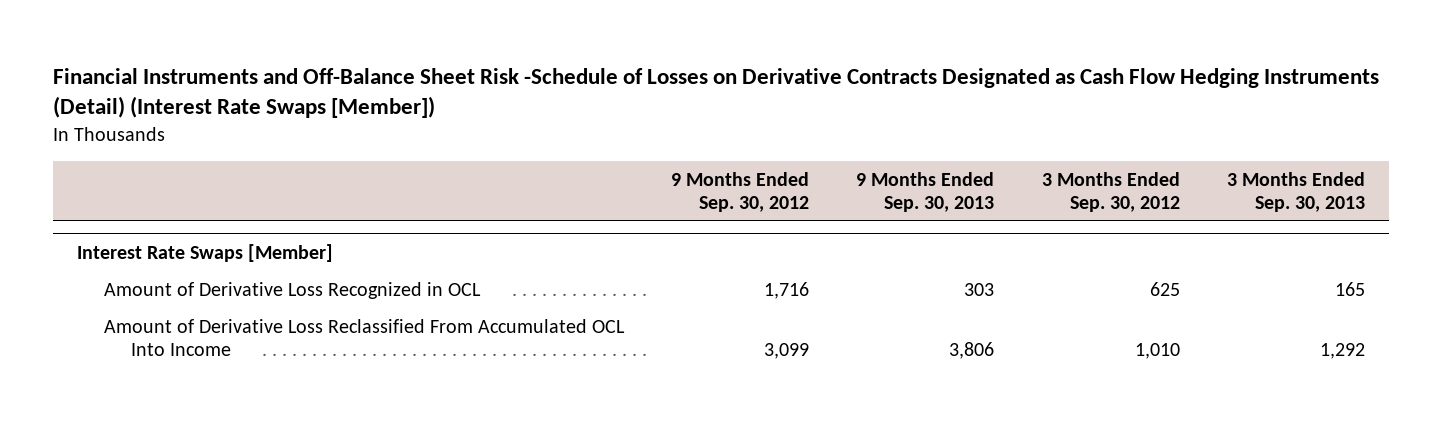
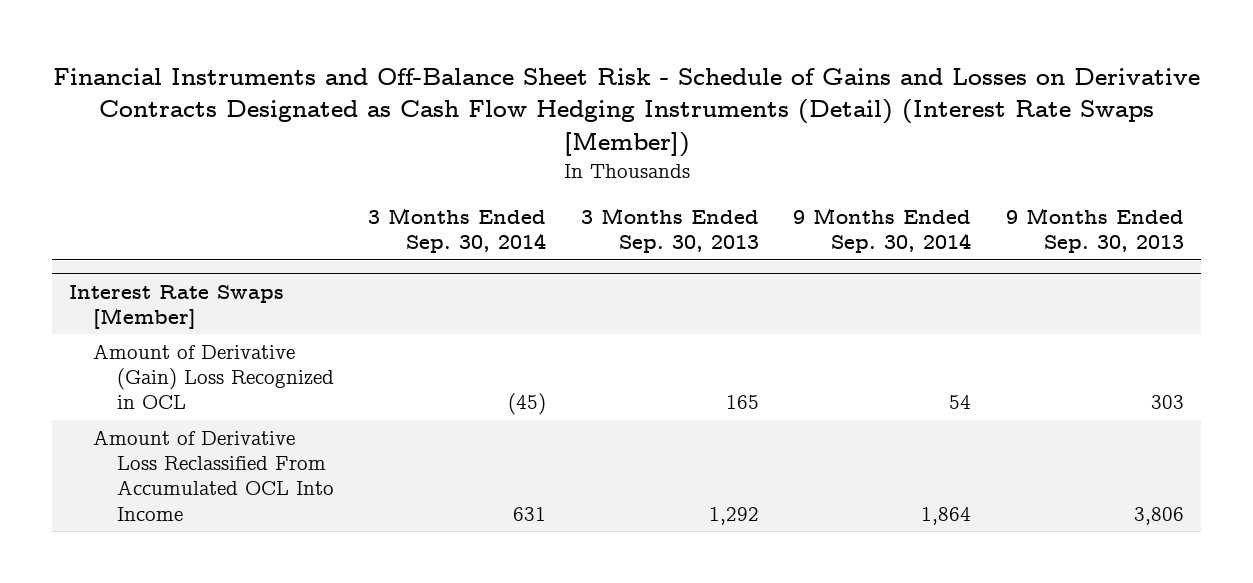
- Financial Instruments and Off-Balance Sheet Risk -Schedule of Losses on Derivative Contracts Designated as Cash Flow Hedging Instruments (Detail) (Interest Rate Swaps [Member])
+ Financial Instruments and Off-Balance Sheet Risk - Schedule of Gains and Losses on Derivative Contracts Designated as Cash Flow Hedging Instruments (Detail) (Interest Rate Swaps [Member])
- | 9 Months Ended Sep. 30, 2012 | 9 Months Ended Sep. 30, 2013 | 3 Months Ended Sep. 30, 2012 | 3 Months Ended Sep. 30, 2013
+ | 3 Months Ended Sep. 30, 2014 | 3 Months Ended Sep. 30, 2013 | 9 Months Ended Sep. 30, 2014 | 9 Months Ended Sep. 30, 2013
@ Interest Rate Swaps [Member]
- Amount of Derivative Loss Recognized in OCL | 1,716 | 303 | 625 | 165
+ Amount of Derivative (Gain) Loss Recognized in OCL | (45) | 165 | 54 | 303

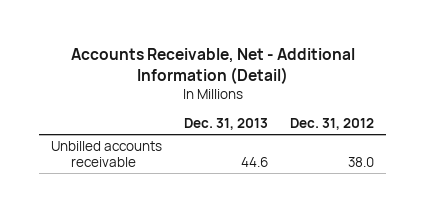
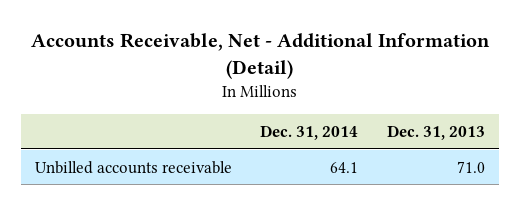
- | Dec. 31, 2013 | Dec. 31, 2012
+ | Dec. 31, 2014 | Dec. 31, 2013
- Unbilled accounts receivable | 44.6 | 38.0
+ Unbilled accounts receivable | 64.1 | 71.0

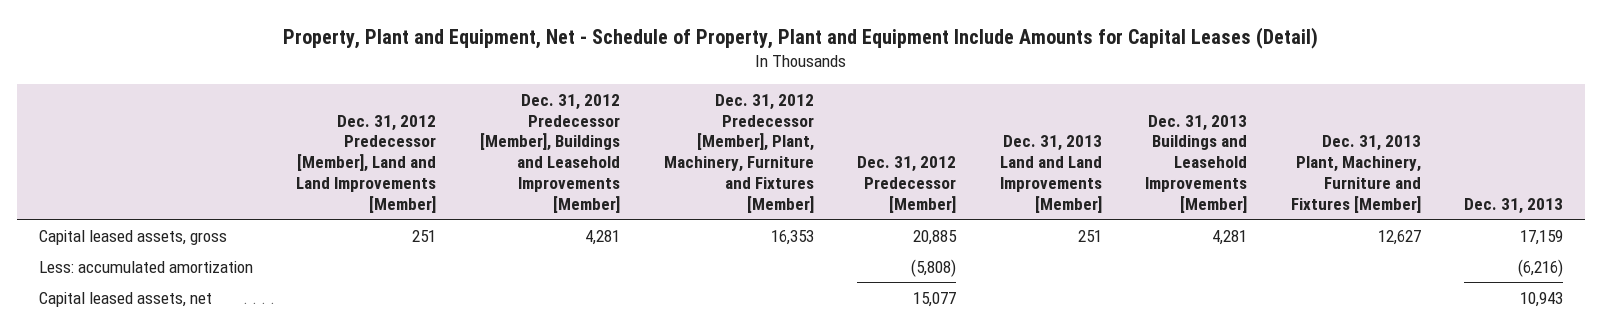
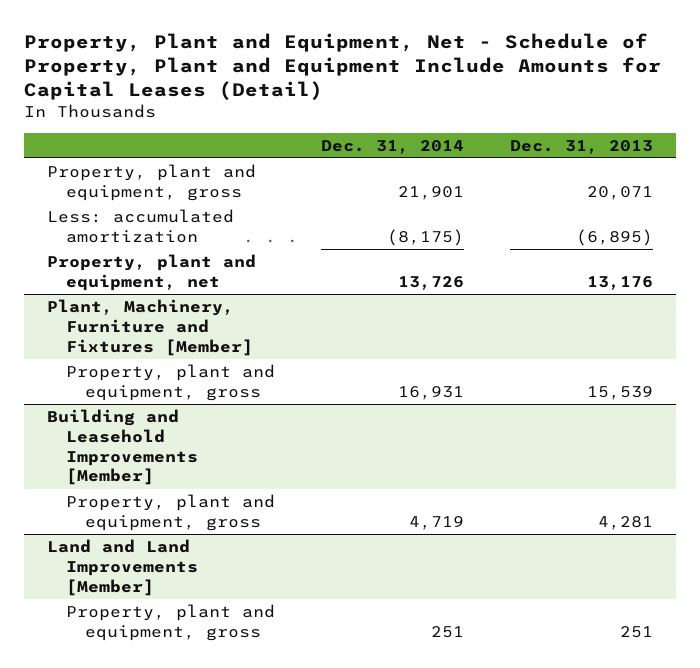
- | Dec. 31, 2012 Predecessor [Member], Land and Land Improvements [Member] | Dec. 31, 2012 Predecessor [Member], Buildings and Leasehold Improvements [Member] | Dec. 31, 2012 Predecessor [Member], Plant, Machinery, Furniture and Fixtures [Member] | Dec. 31, 2012 Predecessor [Member] | Dec. 31, 2013 Land and Land Improvements [Member] | Dec. 31, 2013 Buildings and Leasehold Improvements [Member] | Dec. 31, 2013 Plant, Machinery, Furniture and Fixtures [Member] | Dec. 31, 2013
+ | Dec. 31, 2014 | Dec. 31, 2013
- Capital leased assets, gross | 251 | 4,281 | 16,353 | 20,885 | 251 | 4,281 | 12,627 | 17,159
- Less: accumulated amortization | | | | (5,808) | | | | (6,216)
- Capital leased assets, net | | | | 15,077 | | | | 10,943
+ Property, plant and equipment, gross | 21,901 | 20,071
+ Less: accumulated amortization | (8,175) | (6,895)
+ Property, plant and equipment, net | 13,726 | 13,176
+ Plant, Machinery, Furniture and Fixtures [Member]
+ Property, plant and equipment, gross | 16,931 | 15,539
+ Building and Leasehold Improvements [Member]
+ Property, plant and equipment, gross | 4,719 | 4,281
+ Land and Land Improvements [Member]
+ Property, plant and equipment, gross | 251 | 251

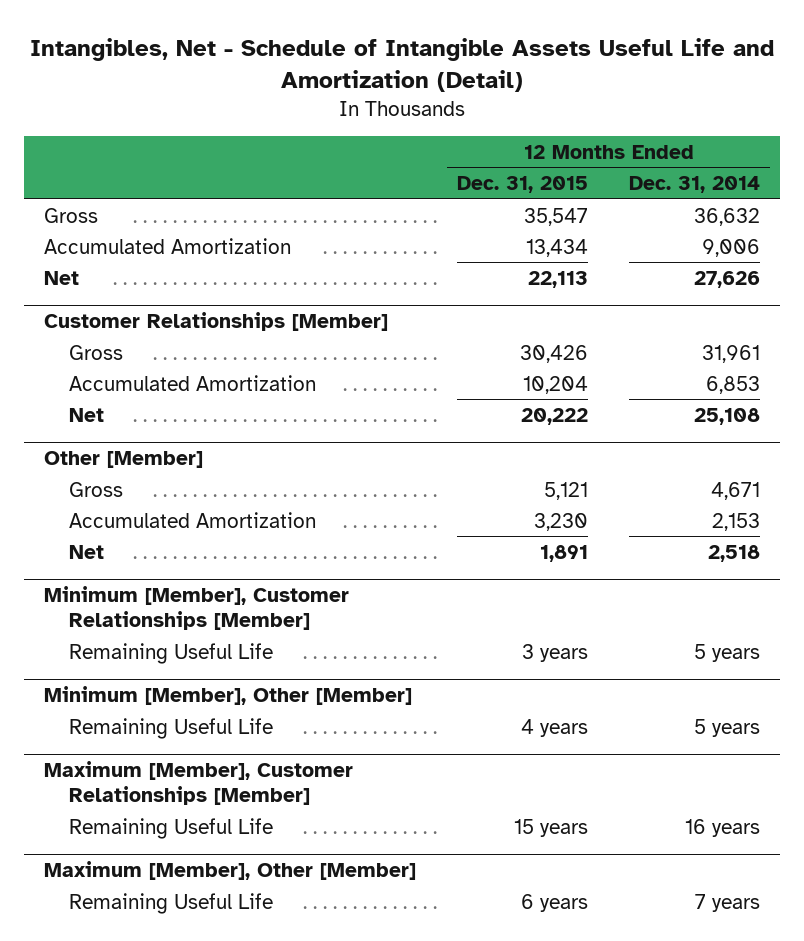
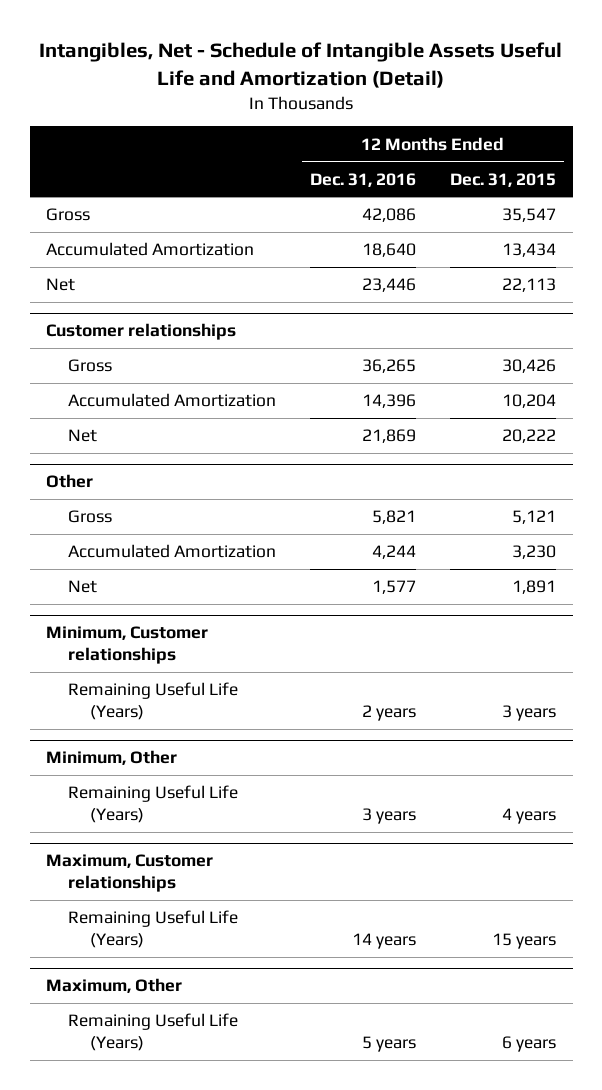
- | 12 Months Ended Dec. 31, 2015 | 12 Months Ended Dec. 31, 2014
+ | 12 Months Ended Dec. 31, 2016 | 12 Months Ended Dec. 31, 2015
- Customer Relationships [Member]
+ Customer relationships
- Other [Member]
+ Other
- Minimum [Member], Customer Relationships [Member]
- Remaining Useful Life | 3 years | 5 years
- Minimum [Member], Other [Member]
- Remaining Useful Life | 4 years | 5 years
- Maximum [Member], Customer Relationships [Member]
- Remaining Useful Life | 15 years | 16 years
- Maximum [Member], Other [Member]
- Remaining Useful Life | 6 years | 7 years
+ Minimum, Customer relationships
+ Remaining Useful Life (Years) | 2 years | 3 years
+ Minimum, Other
+ Remaining Useful Life (Years) | 3 years | 4 years
+ Maximum, Customer relationships
+ Remaining Useful Life (Years) | 14 years | 15 years
+ Maximum, Other
+ Remaining Useful Life (Years) | 5 years | 6 years

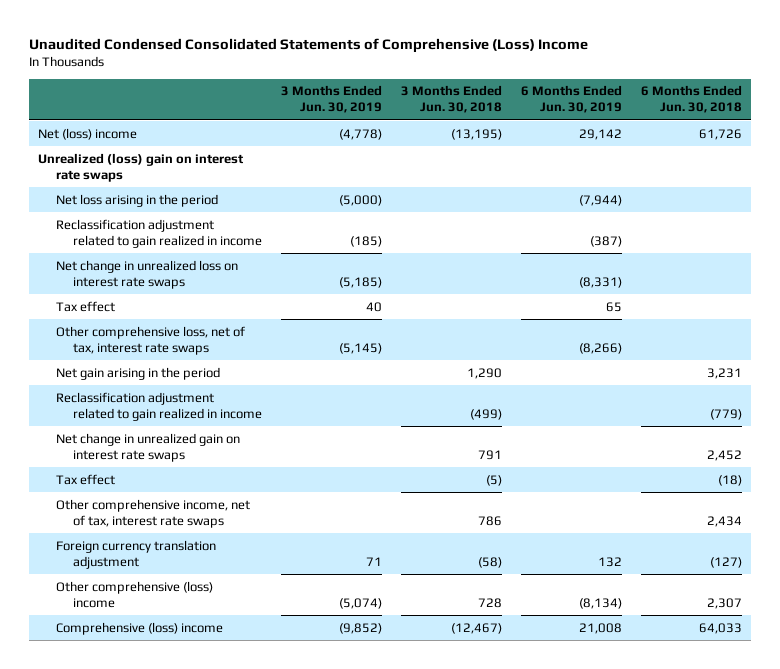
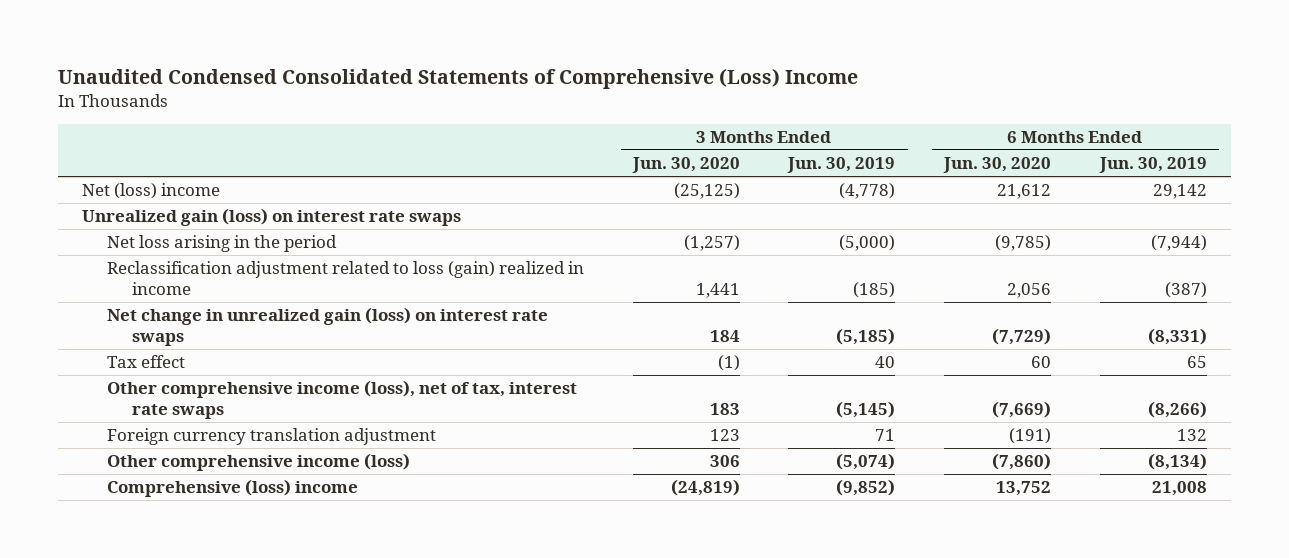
- | 3 Months Ended Jun. 30, 2019 | 3 Months Ended Jun. 30, 2018 | 6 Months Ended Jun. 30, 2019 | 6 Months Ended Jun. 30, 2018
+ | 3 Months Ended Jun. 30, 2020 | 3 Months Ended Jun. 30, 2019 | 6 Months Ended Jun. 30, 2020 | 6 Months Ended Jun. 30, 2019
- Unrealized (loss) gain on interest rate swaps
+ Unrealized gain (loss) on interest rate swaps
- Reclassification adjustment related to gain realized in income | (185) | | (387) |
- Net change in unrealized loss on interest rate swaps | (5,185) | | (8,331) |
+ Reclassification adjustment related to loss (gain) realized in income | 1,441 | (185) | 2,056 | (387)
+ Net change in unrealized gain (loss) on interest rate swaps | 184 | (5,185) | (7,729) | (8,331)
- Other comprehensive loss, net of tax, interest rate swaps | (5,145) | | (8,266) |
- Net gain arising in the period | | 1,290 | | 3,231
- Reclassification adjustment related to gain realized in income | | (499) | | (779)
- Net change in unrealized gain on interest rate swaps | | 791 | | 2,452
- Tax effect | | (5) | | (18)
- Other comprehensive income, net of tax, interest rate swaps | | 786 | | 2,434
+ Other comprehensive income (loss), net of tax, interest rate swaps | 183 | (5,145) | (7,669) | (8,266)
- Other comprehensive (loss) income | (5,074) | 728 | (8,134) | 2,307
+ Other comprehensive income (loss) | 306 | (5,074) | (7,860) | (8,134)

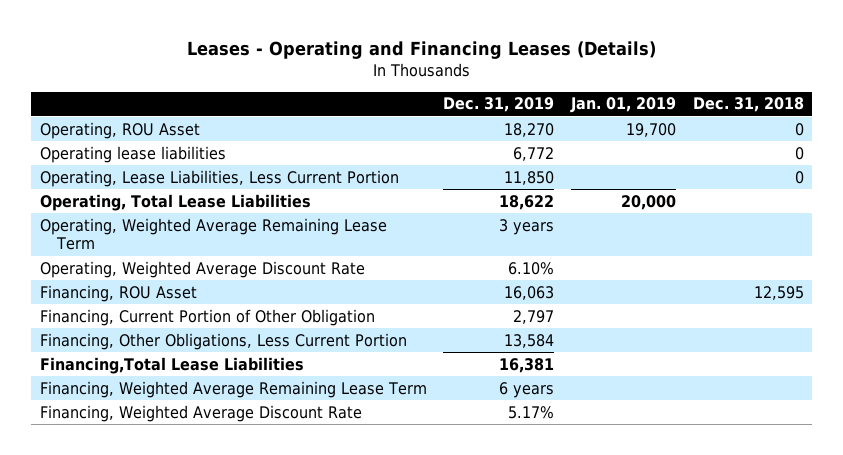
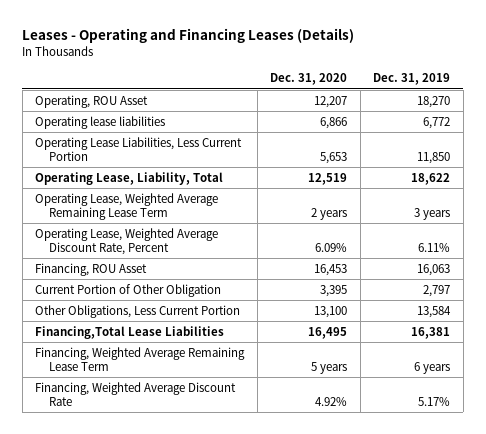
- | Dec. 31, 2019 | Jan. 01, 2019 | Dec. 31, 2018
+ | Dec. 31, 2020 | Dec. 31, 2019
- Operating, Lease Liabilities, Less Current Portion | 11,850 | | 0
- Operating, Total Lease Liabilities | 18,622 | 20,000 |
- Operating, Weighted Average Remaining Lease Term | 3 years | |
- Operating, Weighted Average Discount Rate | 6.10% | |
+ Operating Lease Liabilities, Less Current Portion | 5,653 | 11,850
+ Operating Lease, Liability, Total | 12,519 | 18,622
+ Operating Lease, Weighted Average Remaining Lease Term | 2 years | 3 years
+ Operating Lease, Weighted Average Discount Rate, Percent | 6.09% | 6.11%
- Financing, Current Portion of Other Obligation | 2,797 | |
- Financing, Other Obligations, Less Current Portion | 13,584 | |
+ Current Portion of Other Obligation | 3,395 | 2,797
+ Other Obligations, Less Current Portion | 13,100 | 13,584

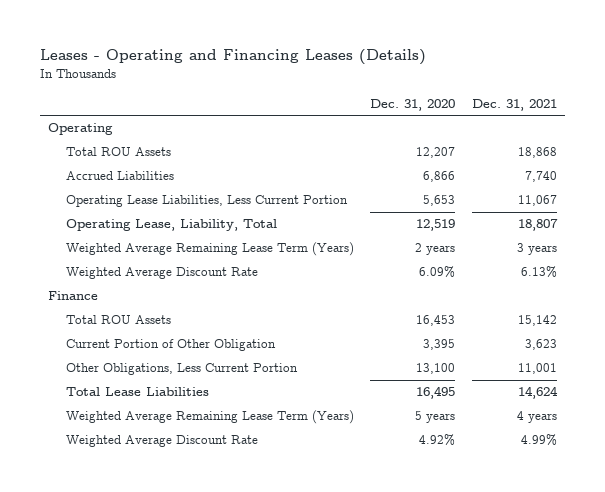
- | Dec. 31, 2020 | Dec. 31, 2019
+ | Dec. 31, 2020 | Dec. 31, 2021
- Operating, ROU Asset | 12,207 | 18,270
- Operating lease liabilities | 6,866 | 6,772
+ Operating
+ Total ROU Assets | 12,207 | 18,868
+ Accrued Liabilities | 6,866 | 7,740
- Operating Lease, Weighted Average Remaining Lease Term | 2 years | 3 years
- Operating Lease, Weighted Average Discount Rate, Percent | 6.09% | 6.11%
- Financing, ROU Asset | 16,453 | 16,063
+ Weighted Average Remaining Lease Term (Years) | 2 years | 3 years
+ Weighted Average Discount Rate | 6.09% | 6.13%
+ Finance
+ Total ROU Assets | 16,453 | 15,142
- Financing,Total Lease Liabilities | 16,495 | 16,381
- Financing, Weighted Average Remaining Lease Term | 5 years | 6 years
- Financing, Weighted Average Discount Rate | 4.92% | 5.17%
+ Total Lease Liabilities | 16,495 | 14,624
+ Weighted Average Remaining Lease Term (Years) | 5 years | 4 years
+ Weighted Average Discount Rate | 4.92% | 4.99%

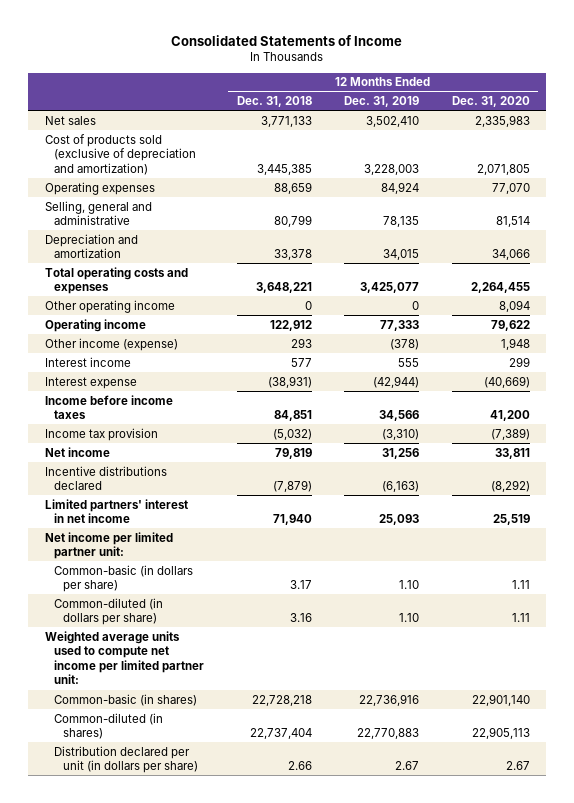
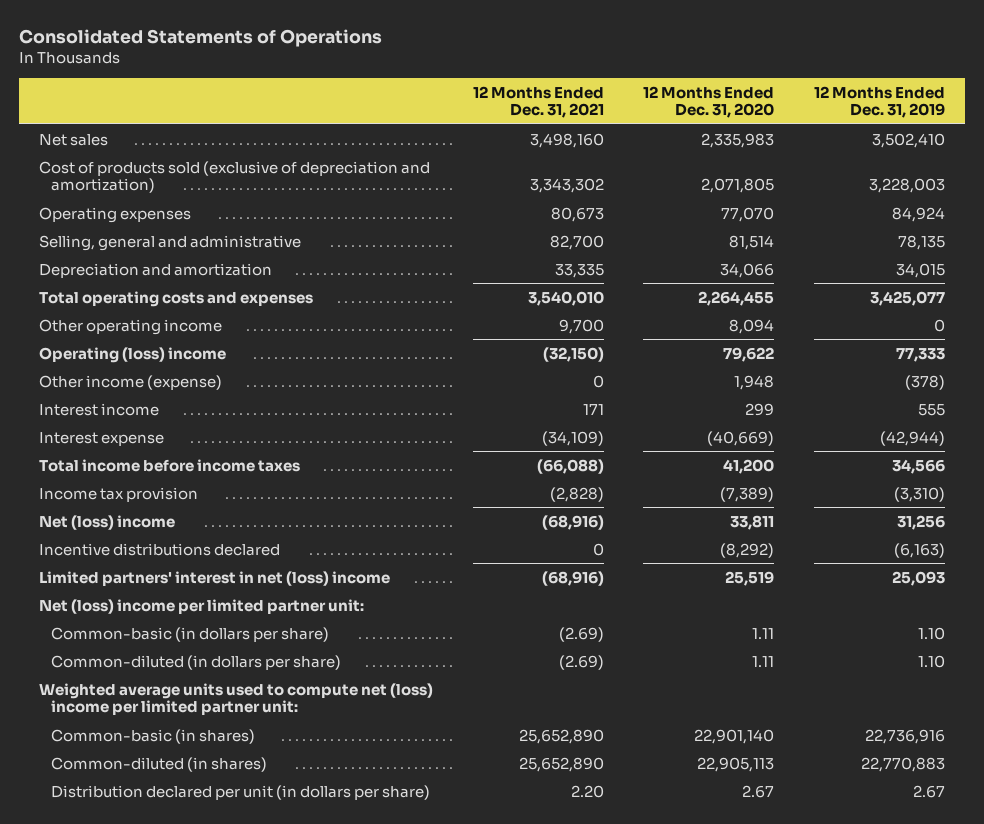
- Consolidated Statements of Income
+ Consolidated Statements of Operations
- | 12 Months Ended Dec. 31, 2018 | 12 Months Ended Dec. 31, 2019 | 12 Months Ended Dec. 31, 2020
+ | 12 Months Ended Dec. 31, 2021 | 12 Months Ended Dec. 31, 2020 | 12 Months Ended Dec. 31, 2019
- Operating income | 122,912 | 77,333 | 79,622
+ Operating (loss) income | (32,150) | 79,622 | 77,333
- Income before income taxes | 84,851 | 34,566 | 41,200
+ Total income before income taxes | (66,088) | 41,200 | 34,566
- Net income | 79,819 | 31,256 | 33,811
+ Net (loss) income | (68,916) | 33,811 | 31,256
- Limited partners' interest in net income | 71,940 | 25,093 | 25,519
- Net income per limited partner unit:
+ Limited partners' interest in net (loss) income | (68,916) | 25,519 | 25,093
+ Net (loss) income per limited partner unit:
- Weighted average units used to compute net income per limited partner unit:
+ Weighted average units used to compute net (loss) income per limited partner unit:

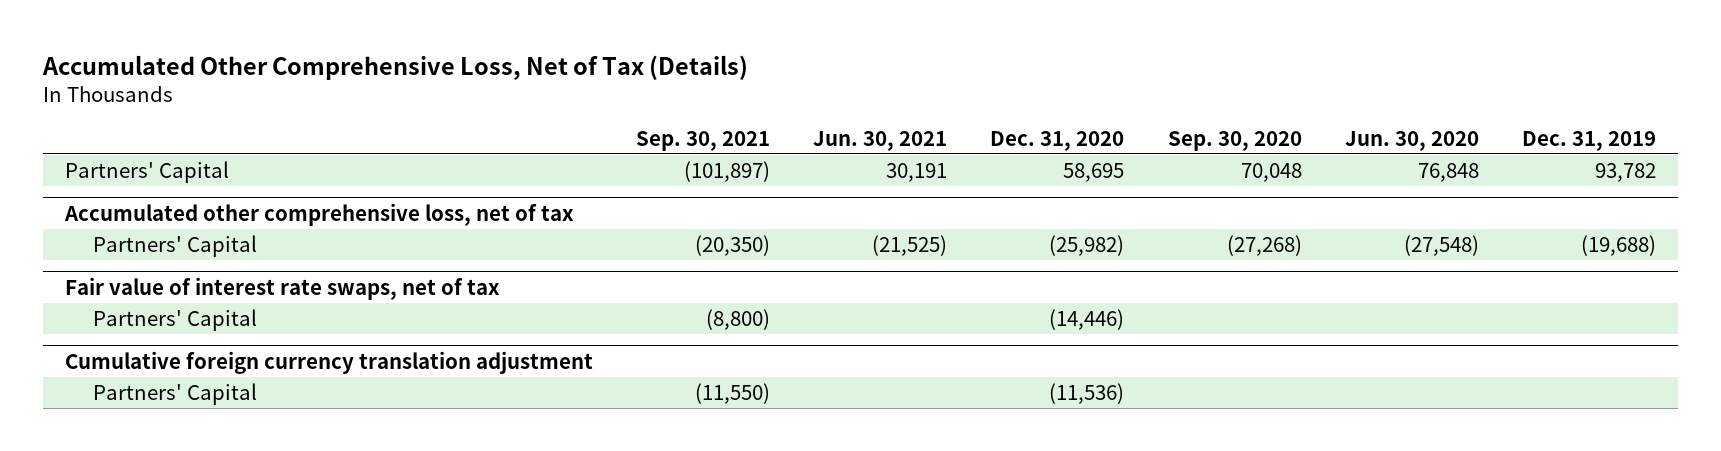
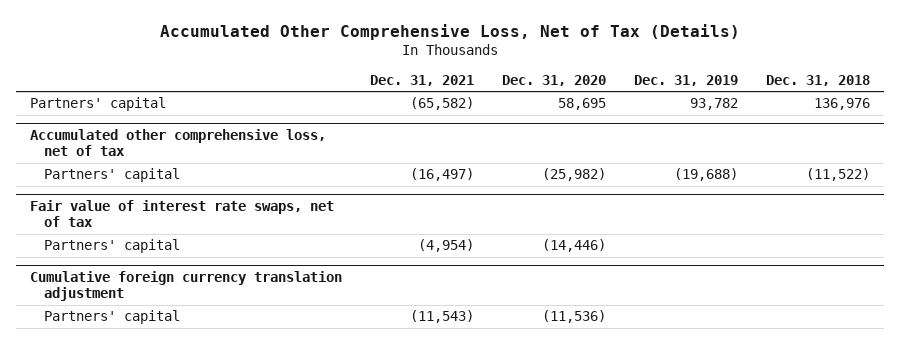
- | Sep. 30, 2021 | Jun. 30, 2021 | Dec. 31, 2020 | Sep. 30, 2020 | Jun. 30, 2020 | Dec. 31, 2019
+ | Dec. 31, 2021 | Dec. 31, 2020 | Dec. 31, 2019 | Dec. 31, 2018
- Partners' Capital | (101,897) | 30,191 | 58,695 | 70,048 | 76,848 | 93,782
+ Partners' capital | (65,582) | 58,695 | 93,782 | 136,976
@ Accumulated other comprehensive loss, net of tax
- Partners' Capital | (20,350) | (21,525) | (25,982) | (27,268) | (27,548) | (19,688)
+ Partners' capital | (16,497) | (25,982) | (19,688) | (11,522)
@ Fair value of interest rate swaps, net of tax
- Partners' Capital | (8,800) | | (14,446) | | |
+ Partners' capital | (4,954) | (14,446) | |
@ Cumulative foreign currency translation adjustment
- Partners' Capital | (11,550) | | (11,536) | | |
+ Partners' capital | (11,543) | (11,536) | |

